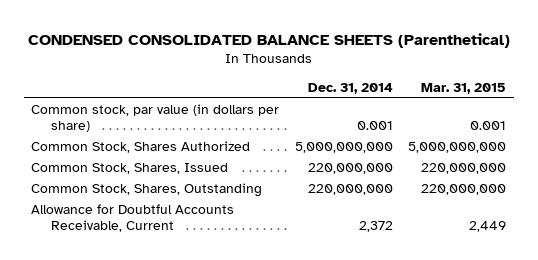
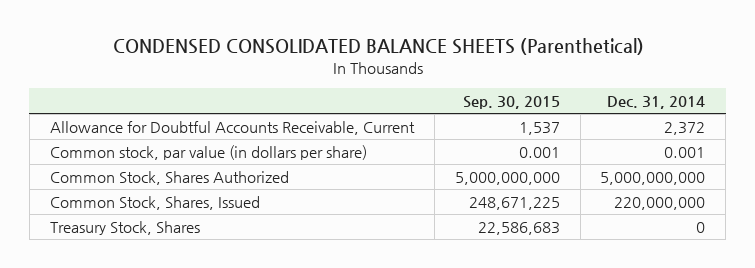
- | Dec. 31, 2014 | Mar. 31, 2015
+ | Sep. 30, 2015 | Dec. 31, 2014
moved up: Allowance for Doubtful Accounts Receivable, Current | 1,537 | 2,372
- Common Stock, Shares, Outstanding | 220,000,000 | 220,000,000
+ Treasury Stock, Shares | 22,586,683 | 0

